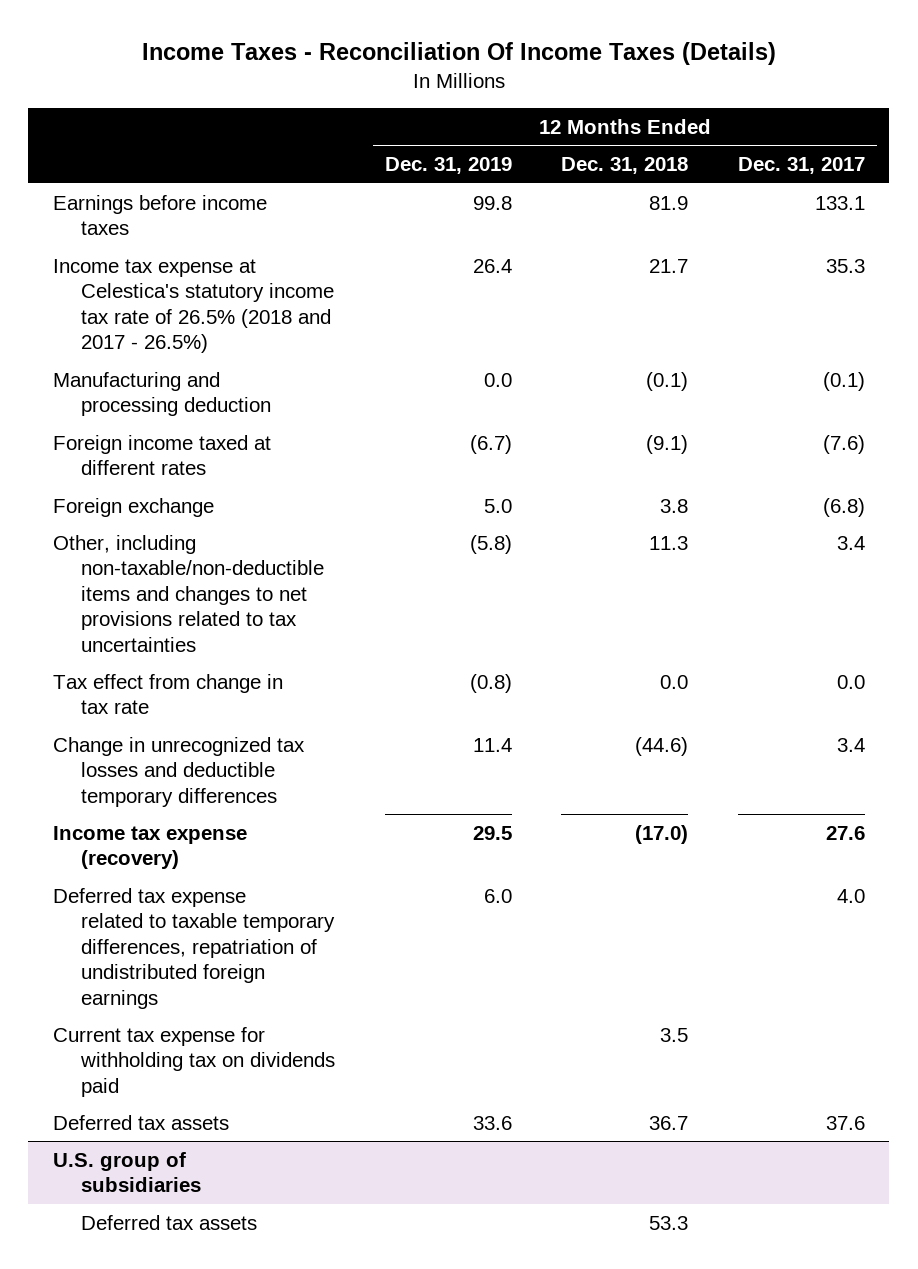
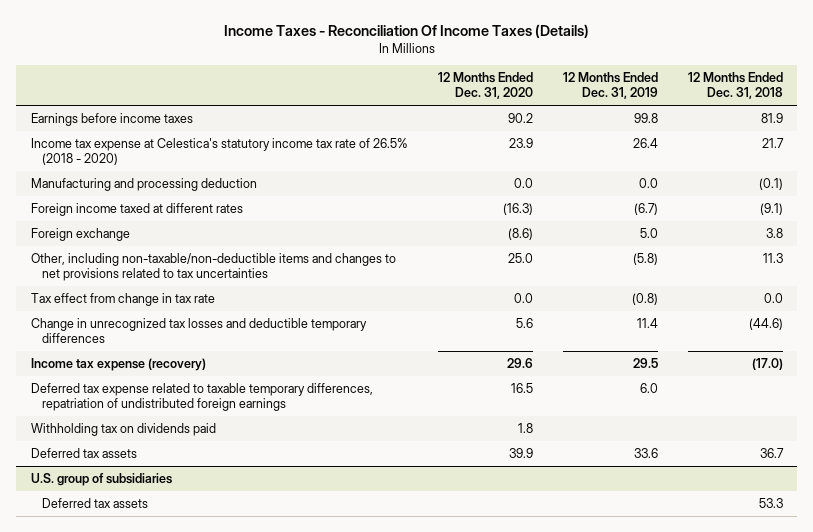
- | 12 Months Ended Dec. 31, 2019 | 12 Months Ended Dec. 31, 2018 | 12 Months Ended Dec. 31, 2017
+ | 12 Months Ended Dec. 31, 2020 | 12 Months Ended Dec. 31, 2019 | 12 Months Ended Dec. 31, 2018
- Income tax expense at Celestica's statutory income tax rate of 26.5% (2018 and 2017 - 26.5%) | 26.4 | 21.7 | 35.3
+ Income tax expense at Celestica's statutory income tax rate of 26.5% (2018 - 2020) | 23.9 | 26.4 | 21.7
- Current tax expense for withholding tax on dividends paid | | 3.5 |
+ Withholding tax on dividends paid | 1.8 | |

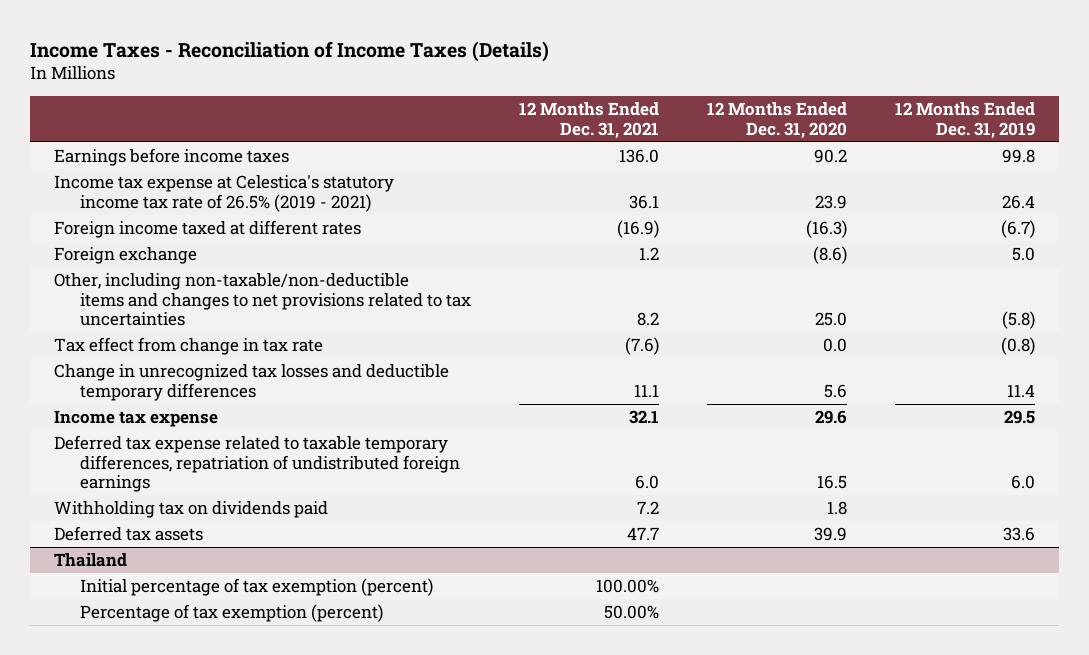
- Income Taxes - Reconciliation Of Income Taxes (Details)
+ Income Taxes - Reconciliation of Income Taxes (Details)
- | 12 Months Ended Dec. 31, 2020 | 12 Months Ended Dec. 31, 2019 | 12 Months Ended Dec. 31, 2018
+ | 12 Months Ended Dec. 31, 2021 | 12 Months Ended Dec. 31, 2020 | 12 Months Ended Dec. 31, 2019
- Income tax expense at Celestica's statutory income tax rate of 26.5% (2018 - 2020) | 23.9 | 26.4 | 21.7
- Manufacturing and processing deduction | 0.0 | 0.0 | (0.1)
+ Income tax expense at Celestica's statutory income tax rate of 26.5% (2019 - 2021) | 36.1 | 23.9 | 26.4
- Income tax expense (recovery) | 29.6 | 29.5 | (17.0)
+ Income tax expense | 32.1 | 29.6 | 29.5
- U.S. group of subsidiaries
- Deferred tax assets | | | 53.3
+ Thailand
+ Initial percentage of tax exemption (percent) | 100.00% | |
+ Percentage of tax exemption (percent) | 50.00% | |

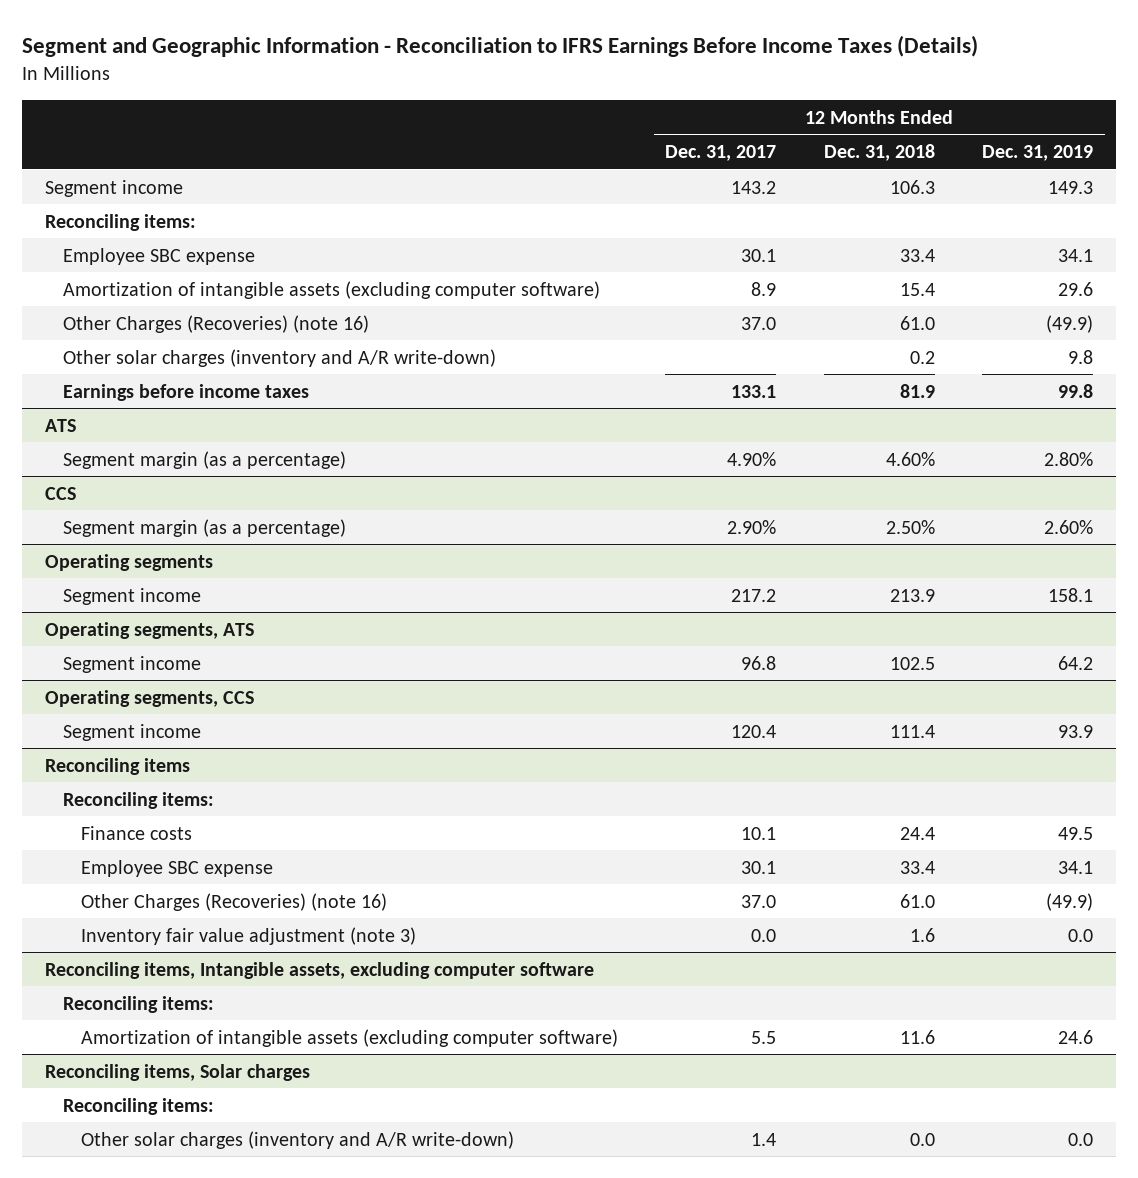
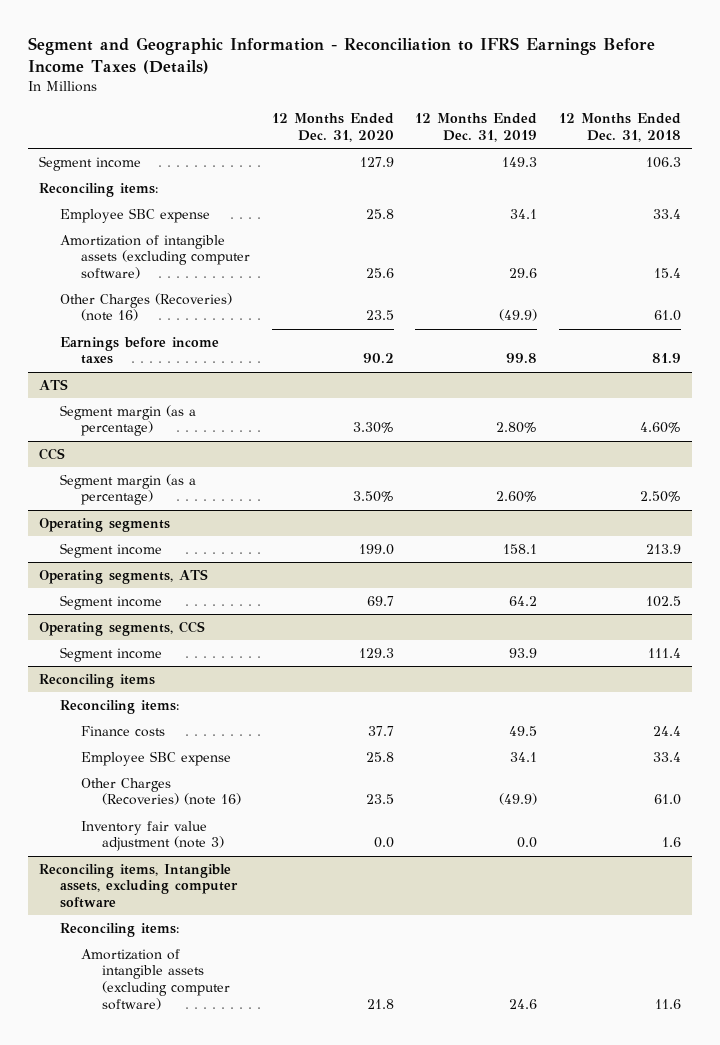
- | 12 Months Ended Dec. 31, 2017 | 12 Months Ended Dec. 31, 2018 | 12 Months Ended Dec. 31, 2019
+ | 12 Months Ended Dec. 31, 2020 | 12 Months Ended Dec. 31, 2019 | 12 Months Ended Dec. 31, 2018
- Other solar charges (inventory and A/R write-down) | | 0.2 | 9.8
- Reconciling items, Solar charges
- Reconciling items:
- Other solar charges (inventory and A/R write-down) | 1.4 | 0.0 | 0.0

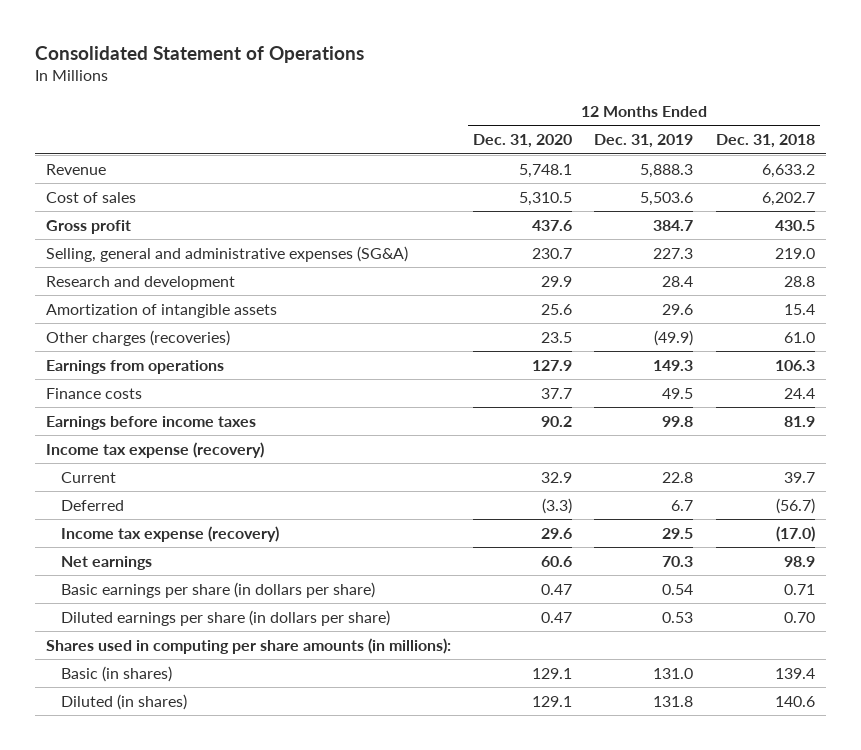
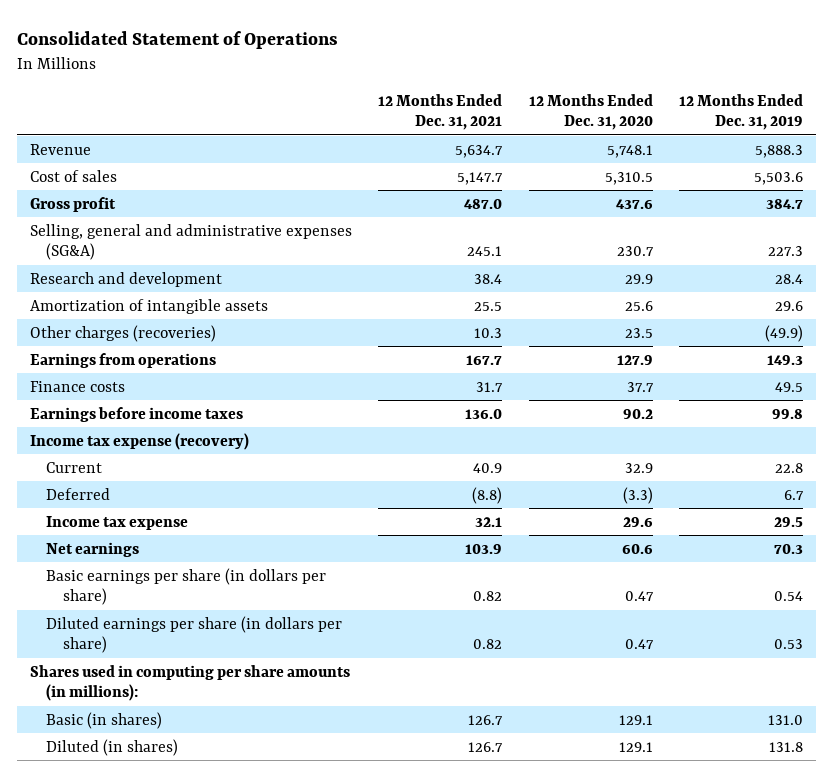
- | 12 Months Ended Dec. 31, 2020 | 12 Months Ended Dec. 31, 2019 | 12 Months Ended Dec. 31, 2018
+ | 12 Months Ended Dec. 31, 2021 | 12 Months Ended Dec. 31, 2020 | 12 Months Ended Dec. 31, 2019
- Income tax expense (recovery) | 29.6 | 29.5 | (17.0)
+ Income tax expense | 32.1 | 29.6 | 29.5

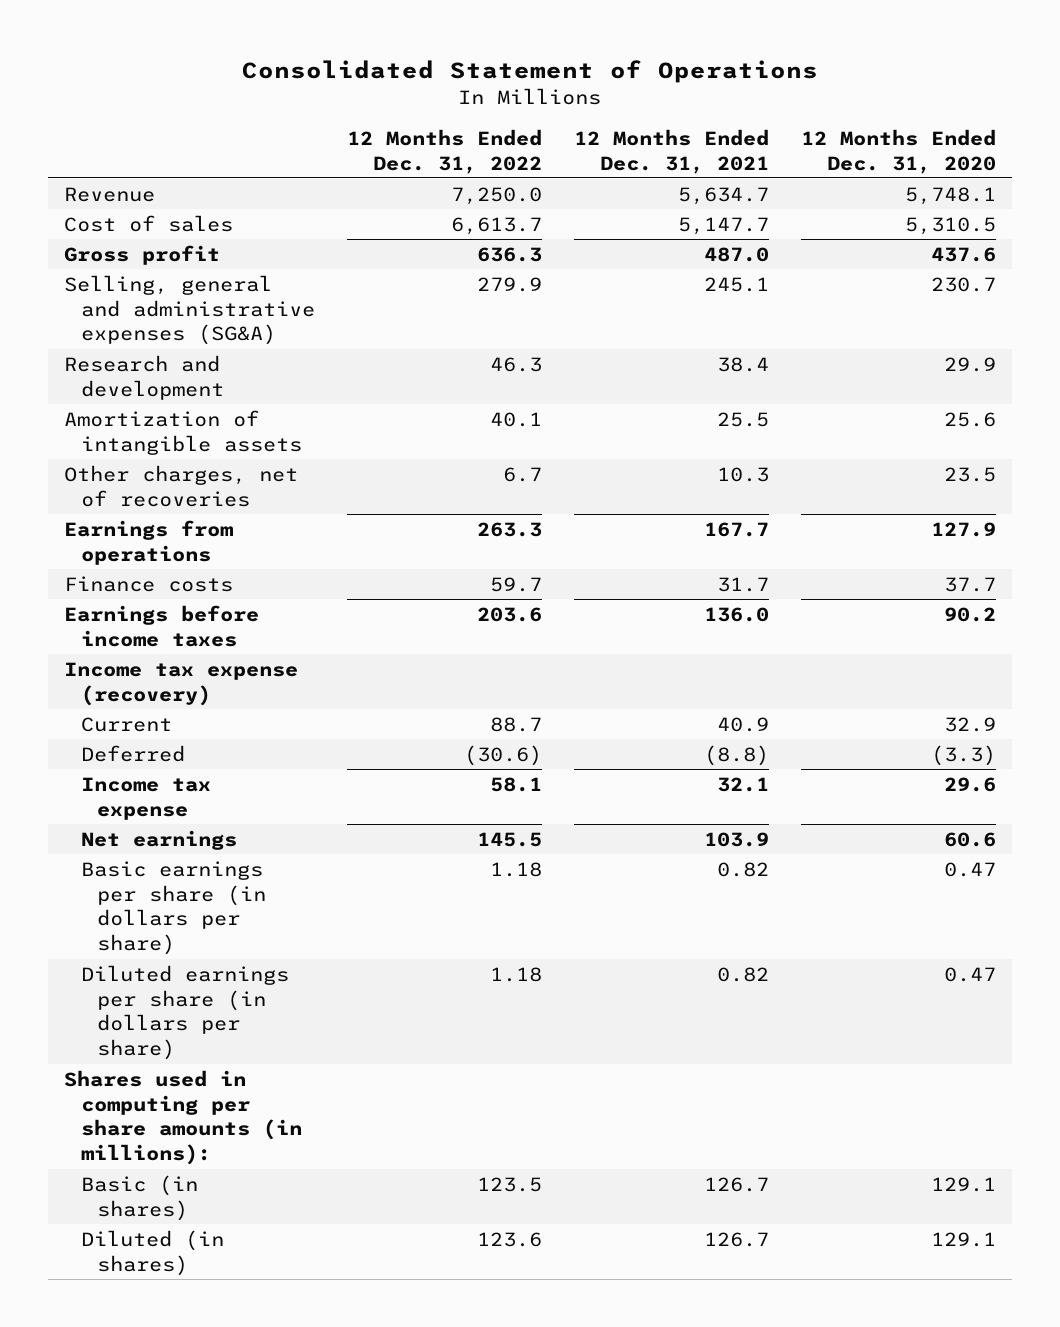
- | 12 Months Ended Dec. 31, 2021 | 12 Months Ended Dec. 31, 2020 | 12 Months Ended Dec. 31, 2019
+ | 12 Months Ended Dec. 31, 2022 | 12 Months Ended Dec. 31, 2021 | 12 Months Ended Dec. 31, 2020
- Other charges (recoveries) | 10.3 | 23.5 | (49.9)
+ Other charges, net of recoveries | 6.7 | 10.3 | 23.5

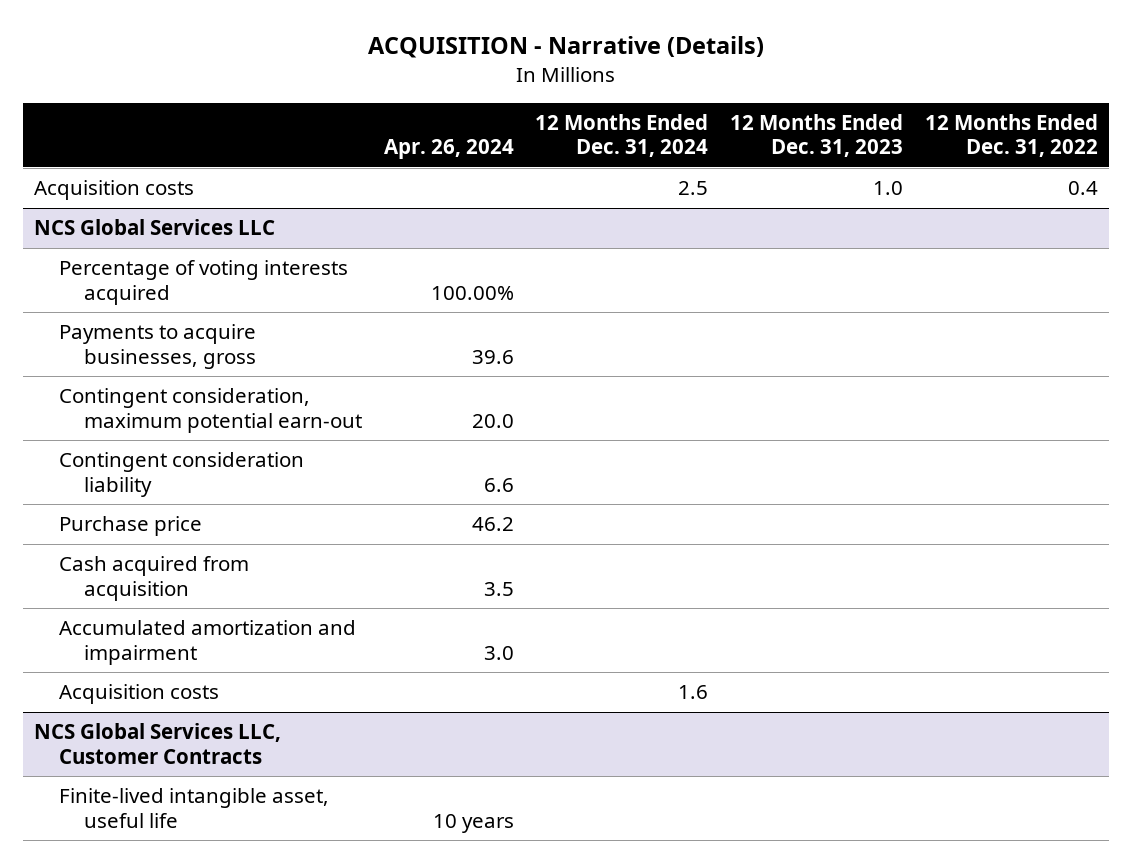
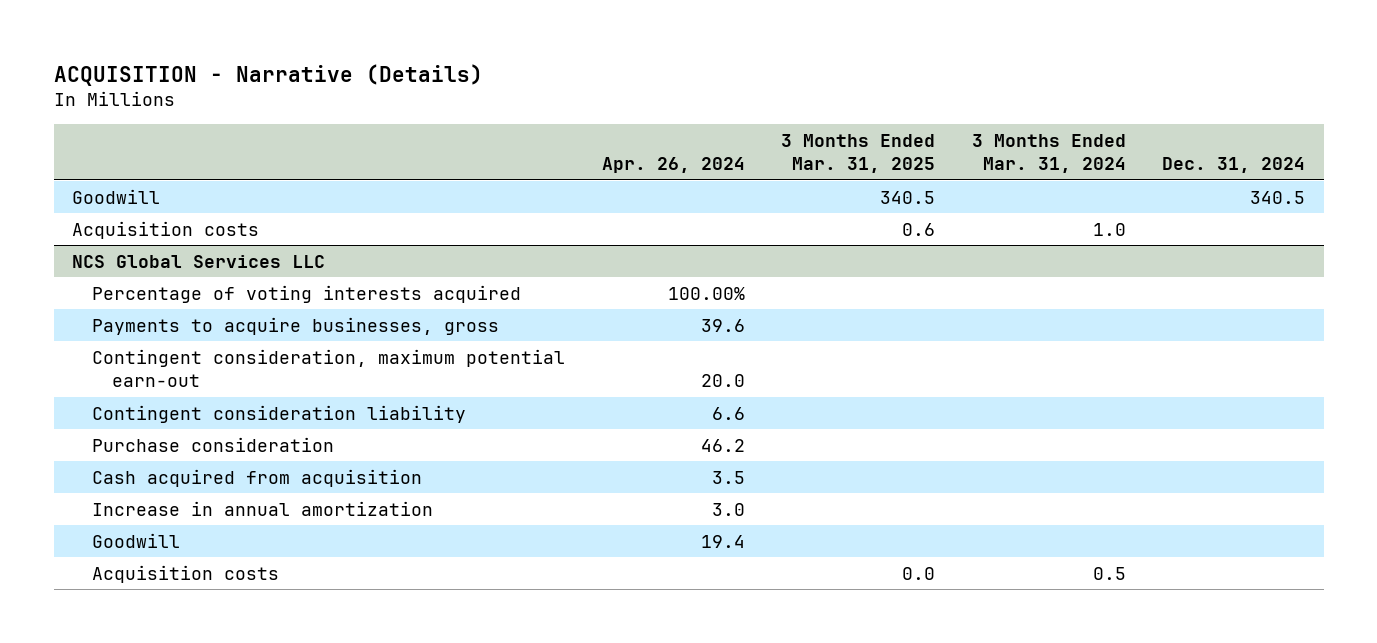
- | Apr. 26, 2024 | 12 Months Ended Dec. 31, 2024 | 12 Months Ended Dec. 31, 2023 | 12 Months Ended Dec. 31, 2022
+ | Apr. 26, 2024 | 3 Months Ended Mar. 31, 2025 | 3 Months Ended Mar. 31, 2024 | Dec. 31, 2024
+ Goodwill | | 340.5 | | 340.5
@ NCS Global Services LLC
- Purchase price | 46.2 | | |
+ Purchase consideration | 46.2 | | |
- Accumulated amortization and impairment | 3.0 | | |
+ Increase in annual amortization | 3.0 | | |
+ Goodwill | 19.4 | | |
- NCS Global Services LLC, Customer Contracts
- Finite-lived intangible asset, useful life | 10 years | | |

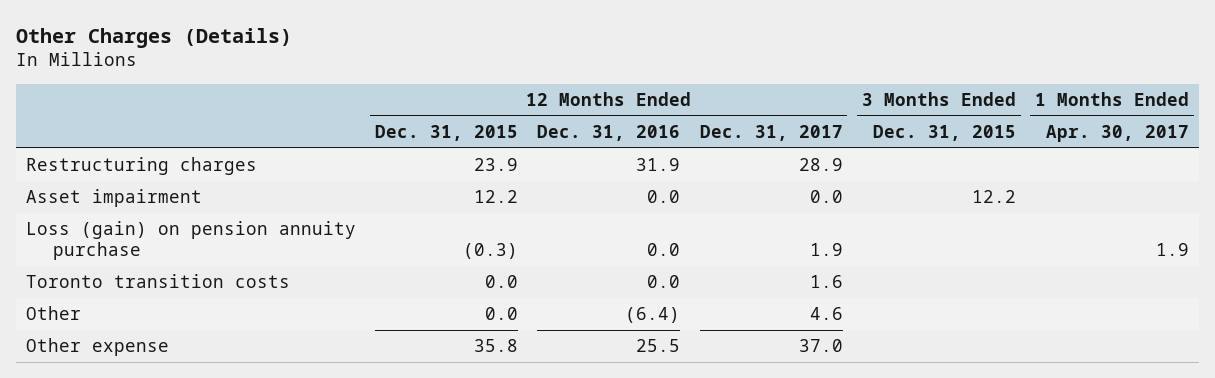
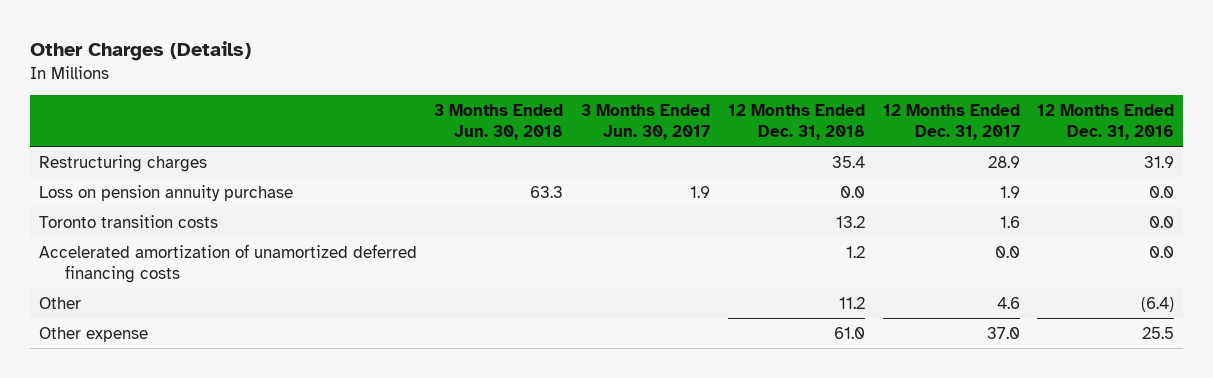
- | 12 Months Ended Dec. 31, 2015 | 12 Months Ended Dec. 31, 2016 | 12 Months Ended Dec. 31, 2017 | 3 Months Ended Dec. 31, 2015 | 1 Months Ended Apr. 30, 2017
+ | 3 Months Ended Jun. 30, 2018 | 3 Months Ended Jun. 30, 2017 | 12 Months Ended Dec. 31, 2018 | 12 Months Ended Dec. 31, 2017 | 12 Months Ended Dec. 31, 2016
- Asset impairment | 12.2 | 0.0 | 0.0 | 12.2 |
- Loss (gain) on pension annuity purchase | (0.3) | 0.0 | 1.9 | | 1.9
+ Loss on pension annuity purchase | 63.3 | 1.9 | 0.0 | 1.9 | 0.0
+ Accelerated amortization of unamortized deferred financing costs | | | 1.2 | 0.0 | 0.0

